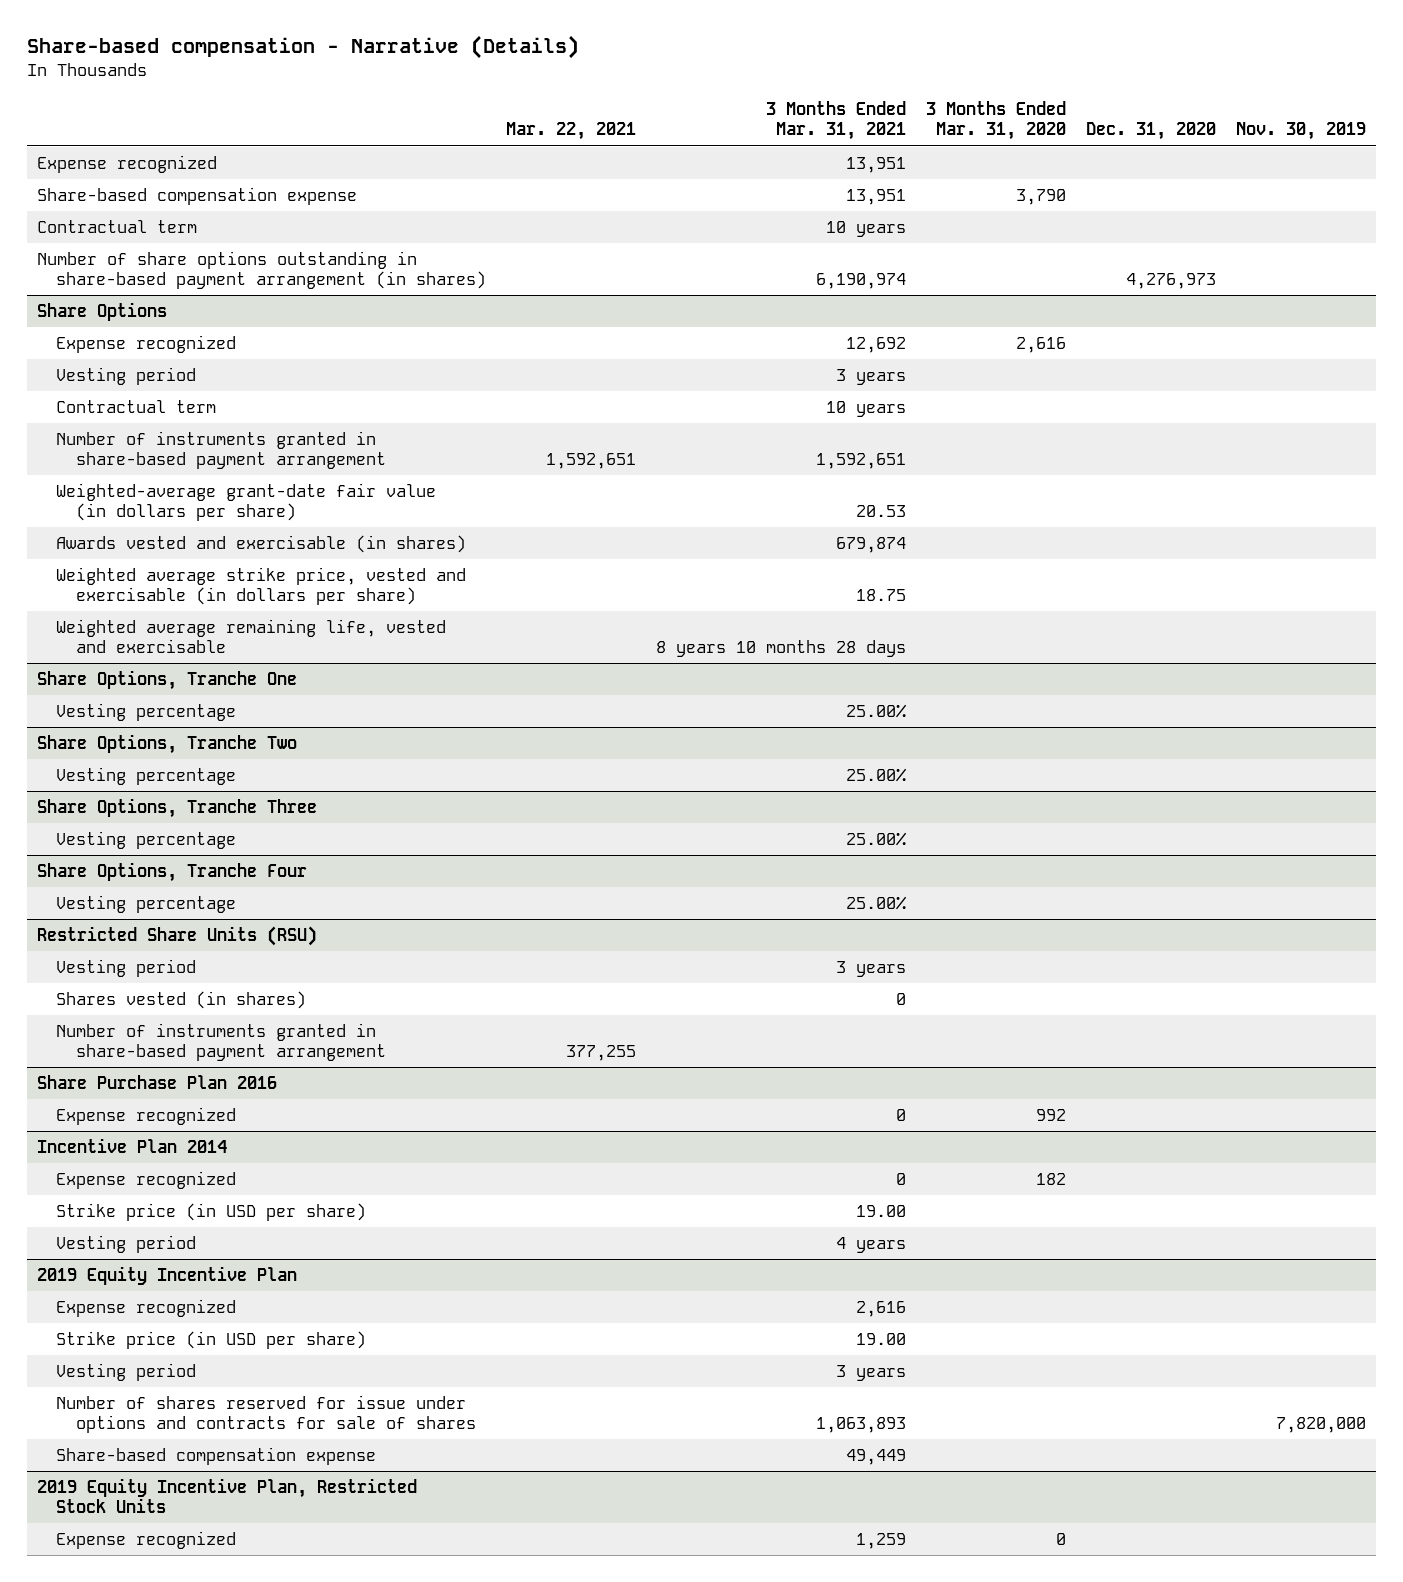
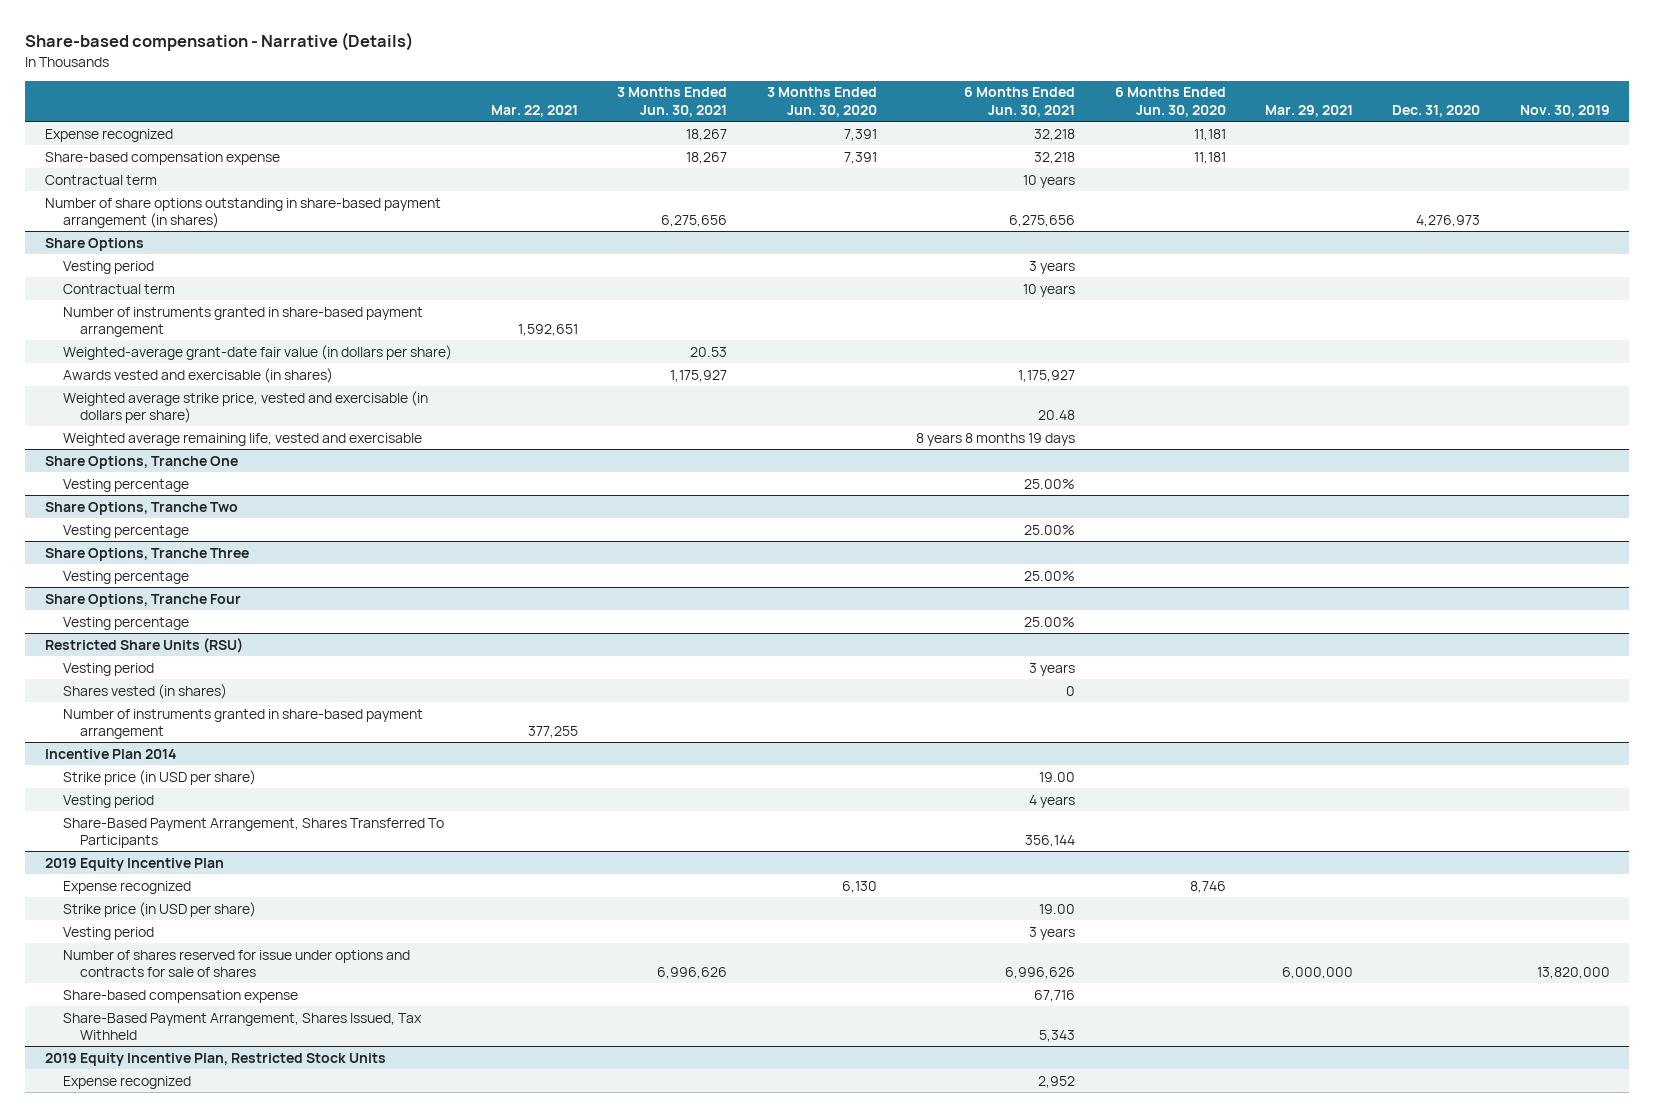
- | Mar. 22, 2021 | 3 Months Ended Mar. 31, 2021 | 3 Months Ended Mar. 31, 2020 | Dec. 31, 2020 | Nov. 30, 2019
+ | Mar. 22, 2021 | 3 Months Ended Jun. 30, 2021 | 3 Months Ended Jun. 30, 2020 | 6 Months Ended Jun. 30, 2021 | 6 Months Ended Jun. 30, 2020 | Mar. 29, 2021 | Dec. 31, 2020 | Nov. 30, 2019
@ Share Options
- Expense recognized | | 12,692 | 2,616 | |
- Share Purchase Plan 2016
- Expense recognized | | 0 | 992 | |
@ Incentive Plan 2014
- Expense recognized | | 0 | 182 | |
+ Share-Based Payment Arrangement, Shares Transferred To Participants | | | | 356,144 | | | |
@ 2019 Equity Incentive Plan
- Number of shares reserved for issue under options and contracts for sale of shares | | 1,063,893 | | | 7,820,000
+ Number of shares reserved for issue under options and contracts for sale of shares | | 6,996,626 | | 6,996,626 | | 6,000,000 | | 13,820,000
+ Share-Based Payment Arrangement, Shares Issued, Tax Withheld | | | | 5,343 | | | |

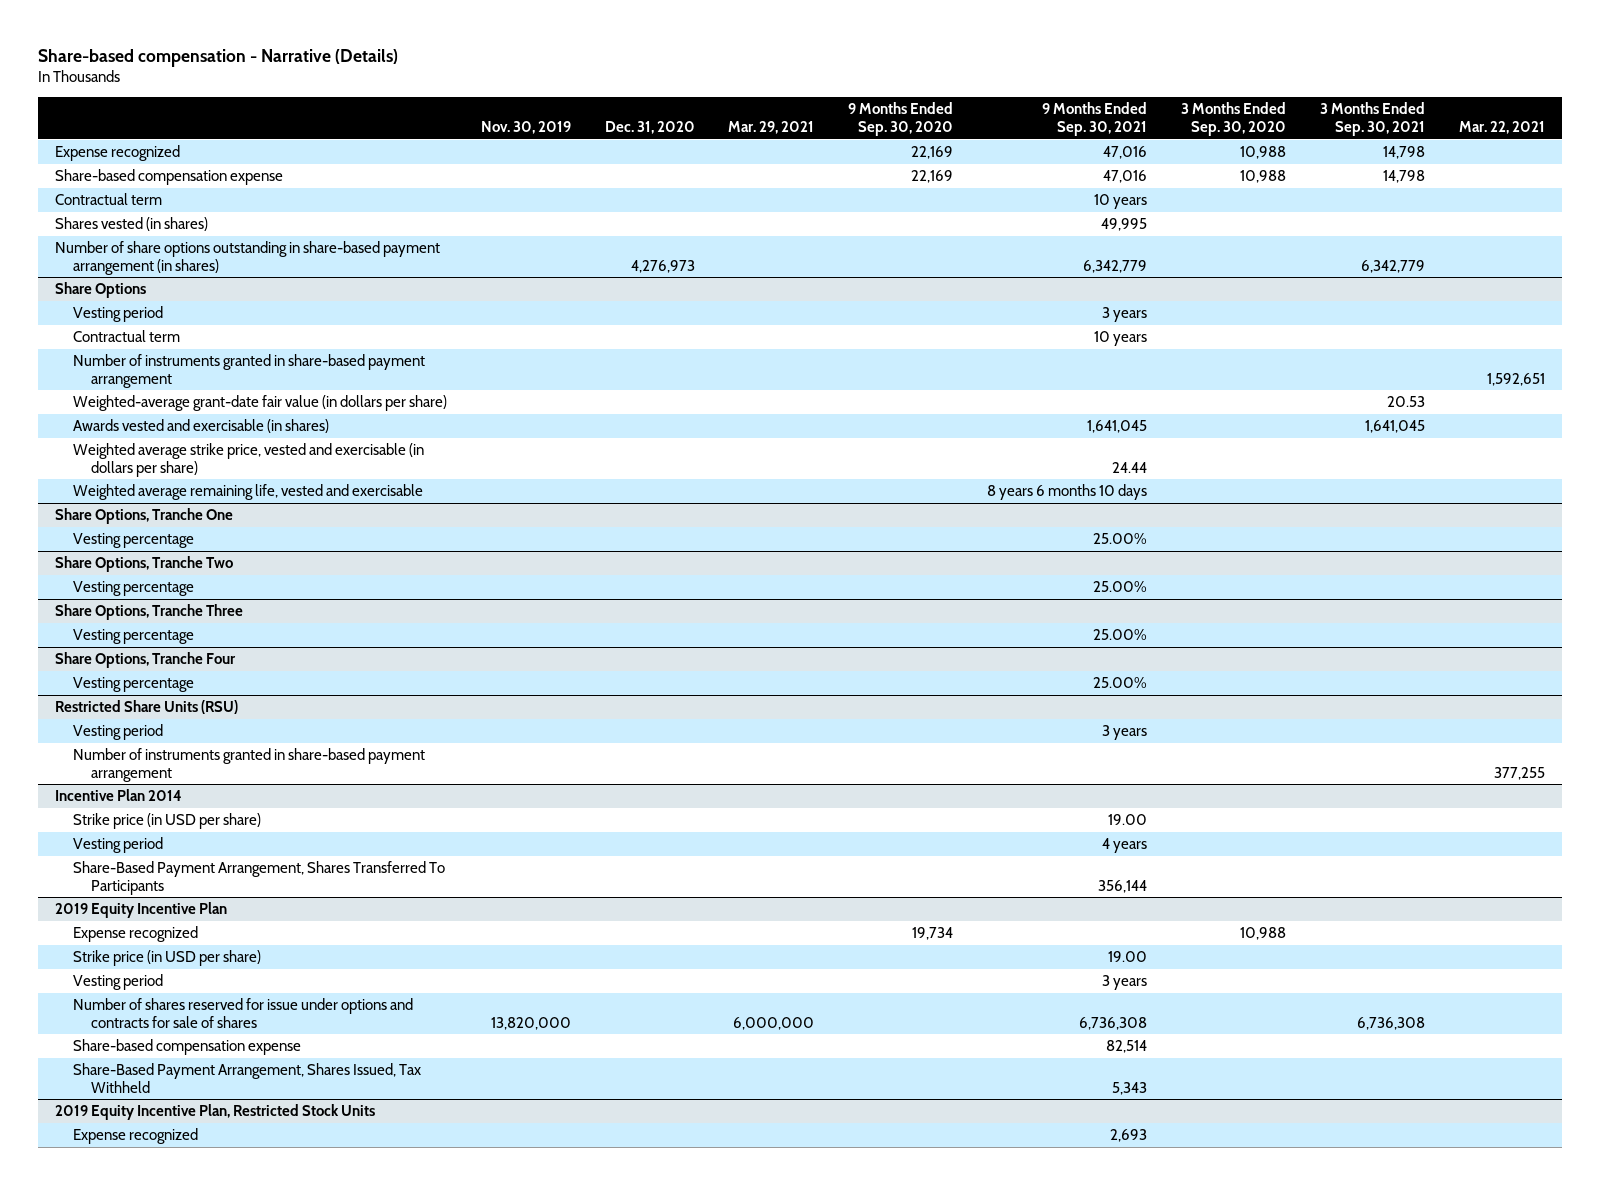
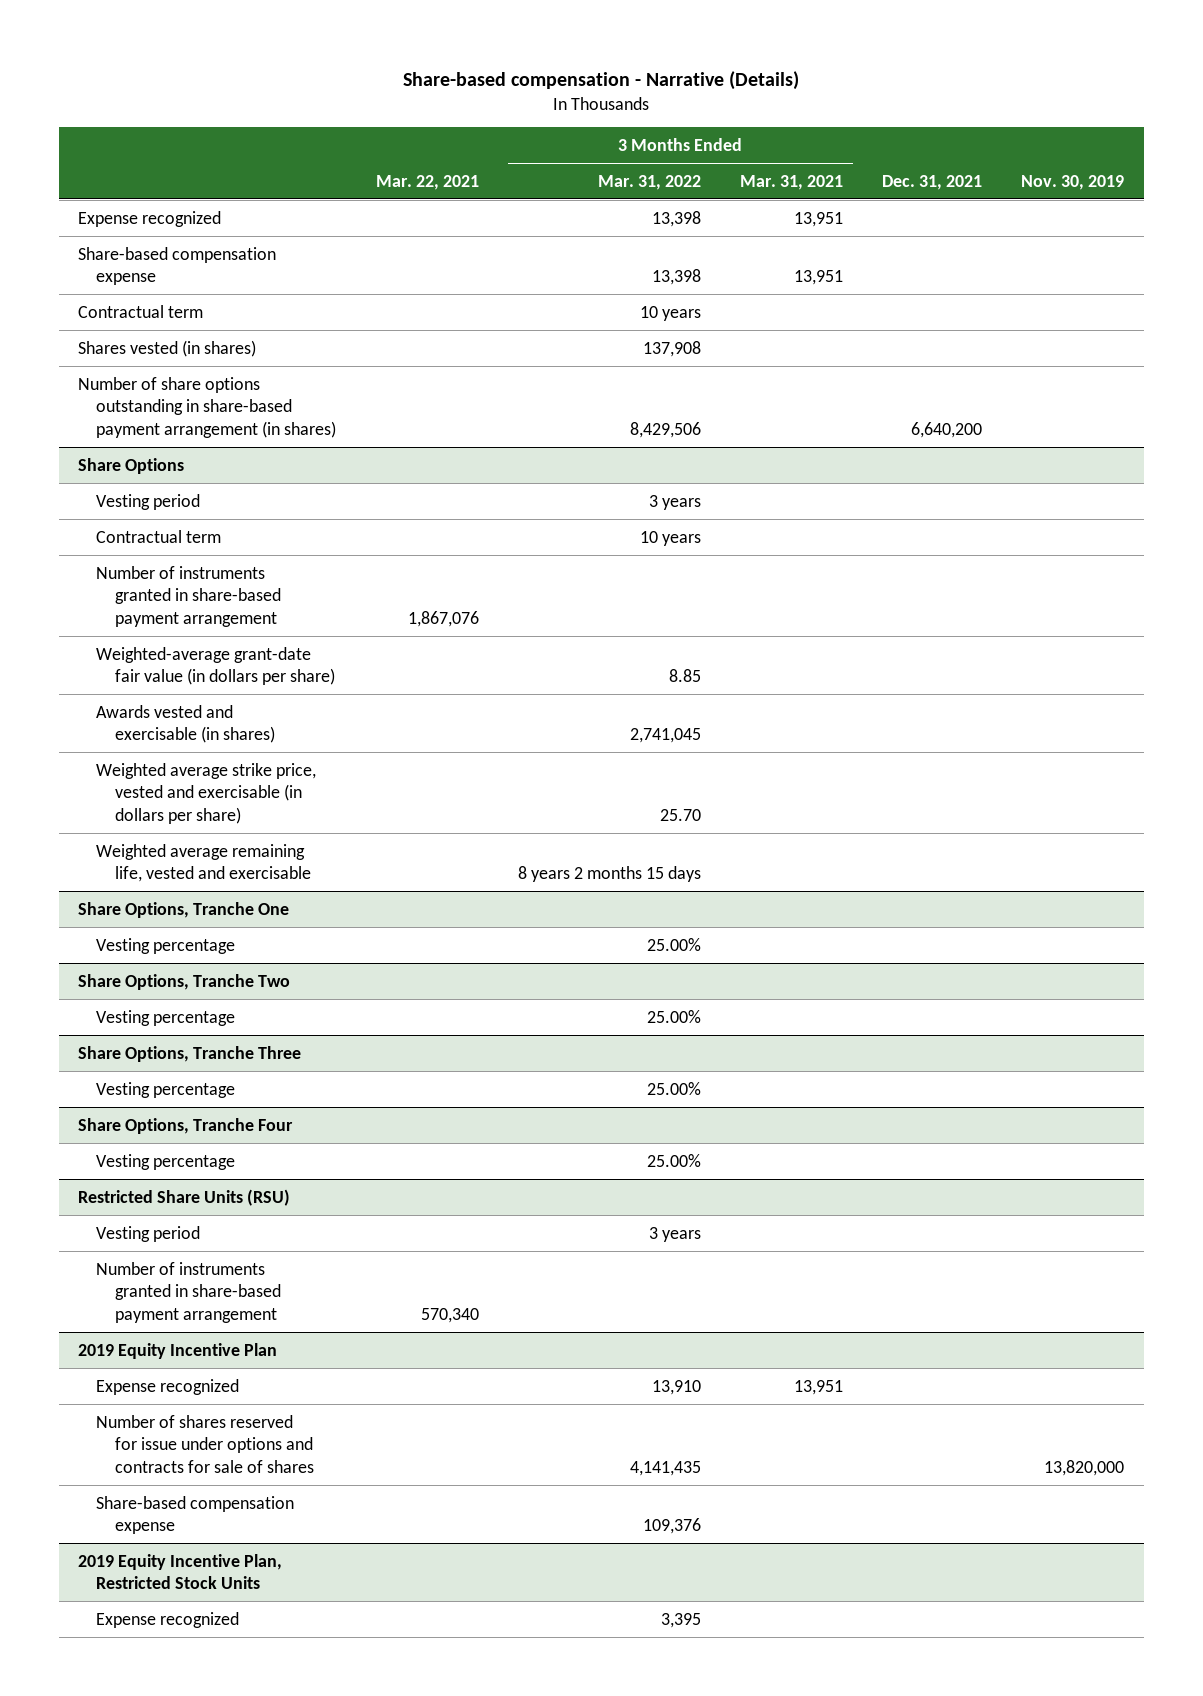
- | Nov. 30, 2019 | Dec. 31, 2020 | Mar. 29, 2021 | 9 Months Ended Sep. 30, 2020 | 9 Months Ended Sep. 30, 2021 | 3 Months Ended Sep. 30, 2020 | 3 Months Ended Sep. 30, 2021 | Mar. 22, 2021
+ | Mar. 22, 2021 | 3 Months Ended Mar. 31, 2022 | 3 Months Ended Mar. 31, 2021 | Dec. 31, 2021 | Nov. 30, 2019
@ Share Options
- Number of instruments granted in share-based payment arrangement | | | | | | | | 1,592,651
+ Number of instruments granted in share-based payment arrangement | 1,867,076 | | | |
@ Restricted Share Units (RSU)
- Number of instruments granted in share-based payment arrangement | | | | | | | | 377,255
- Incentive Plan 2014
- Strike price (in USD per share) | | | | | 19.00 | | |
- Vesting period | | | | | 4 years | | |
- Share-Based Payment Arrangement, Shares Transferred To Participants | | | | | 356,144 | | |
@ Restricted Share Units (RSU)
+ Number of instruments granted in share-based payment arrangement | 570,340 | | | |
@ 2019 Equity Incentive Plan
- Strike price (in USD per share) | | | | | 19.00 | | |
- Vesting period | | | | | 3 years | | |
- Share-Based Payment Arrangement, Shares Issued, Tax Withheld | | | | | 5,343 | | |

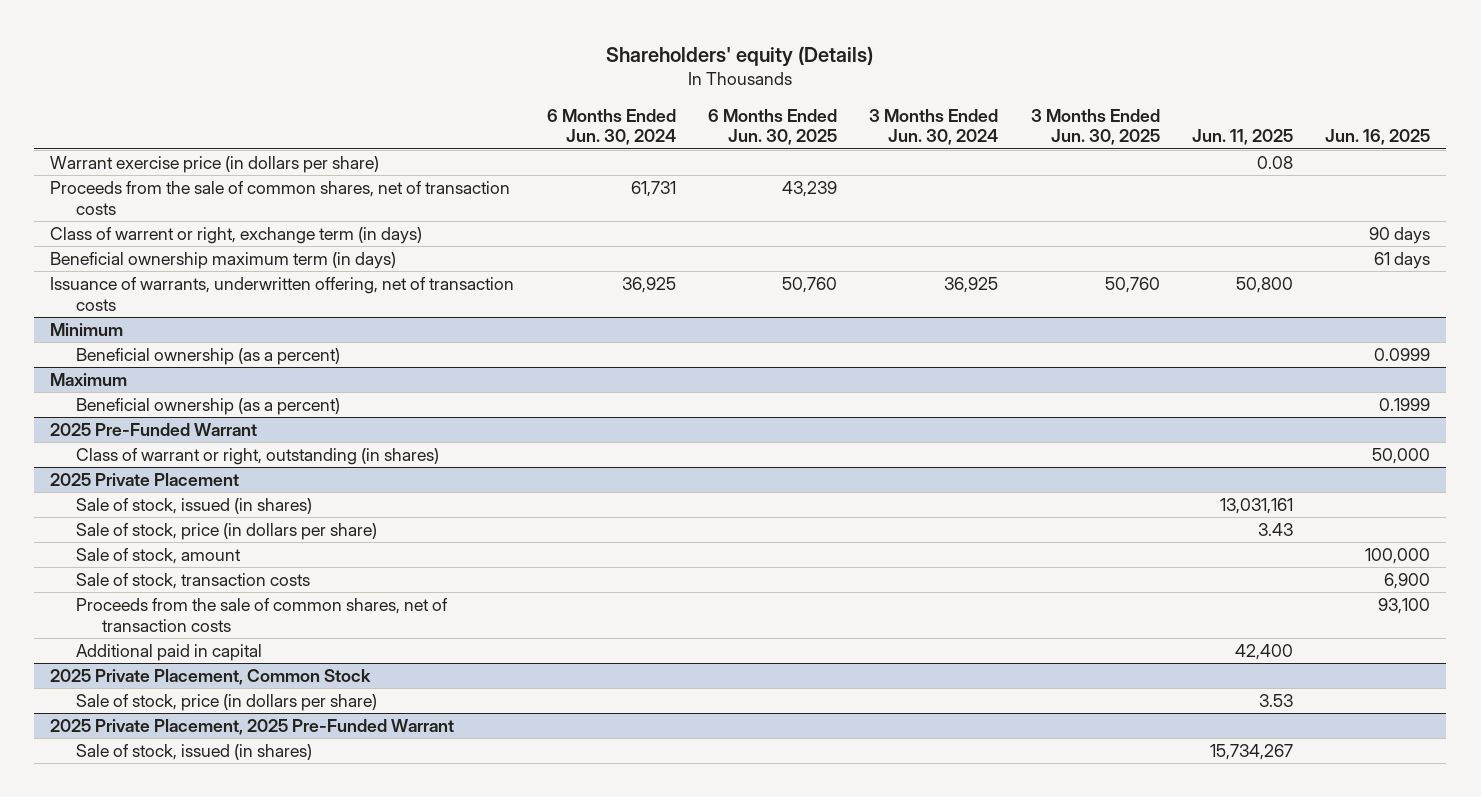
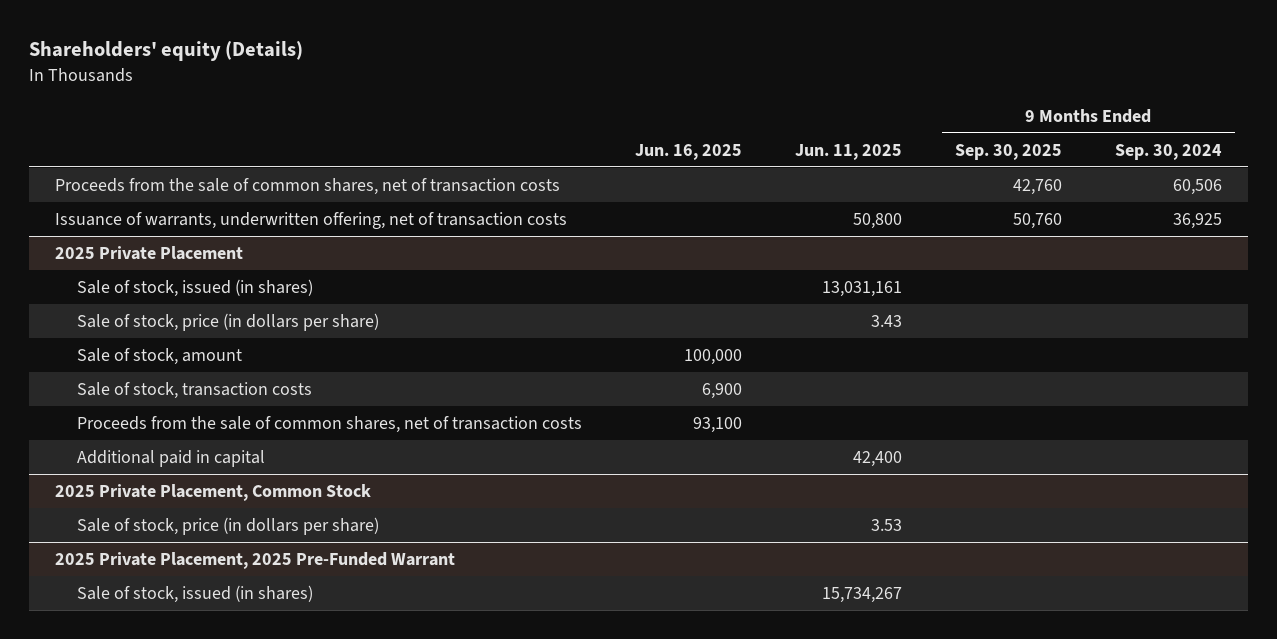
- | 6 Months Ended Jun. 30, 2024 | 6 Months Ended Jun. 30, 2025 | 3 Months Ended Jun. 30, 2024 | 3 Months Ended Jun. 30, 2025 | Jun. 11, 2025 | Jun. 16, 2025
+ | Jun. 16, 2025 | Jun. 11, 2025 | 9 Months Ended Sep. 30, 2025 | 9 Months Ended Sep. 30, 2024
- Warrant exercise price (in dollars per share) | | | | | 0.08 |
- Class of warrent or right, exchange term (in days) | | | | | | 90 days
- Beneficial ownership maximum term (in days) | | | | | | 61 days
- Minimum
- Beneficial ownership (as a percent) | | | | | | 0.0999
- Maximum
- Beneficial ownership (as a percent) | | | | | | 0.1999
- 2025 Pre-Funded Warrant
- Class of warrant or right, outstanding (in shares) | | | | | | 50,000

